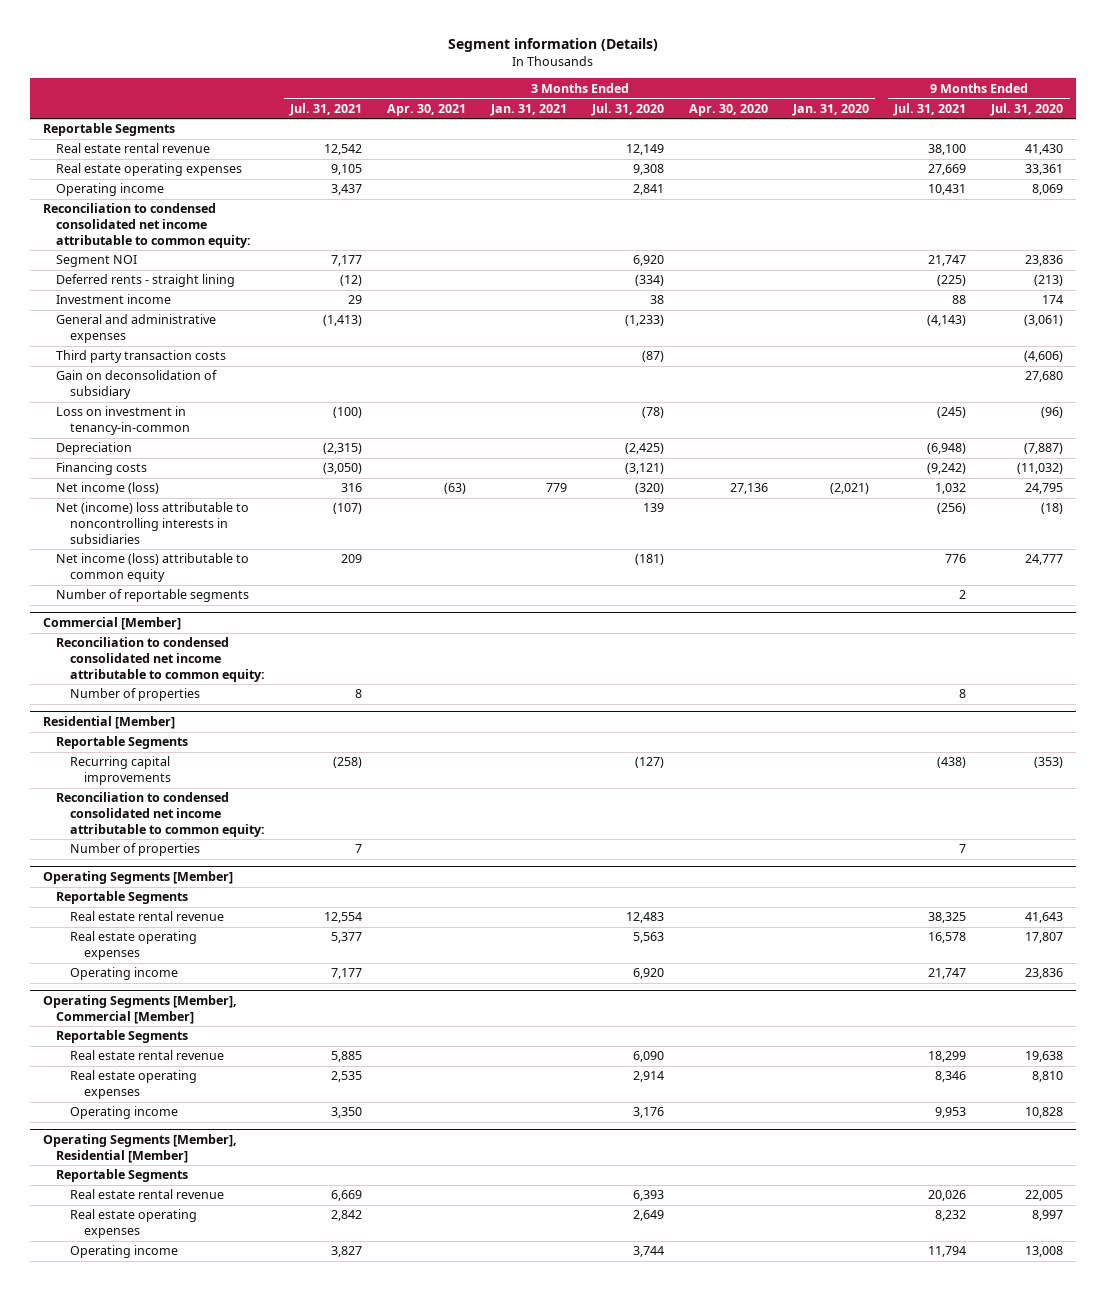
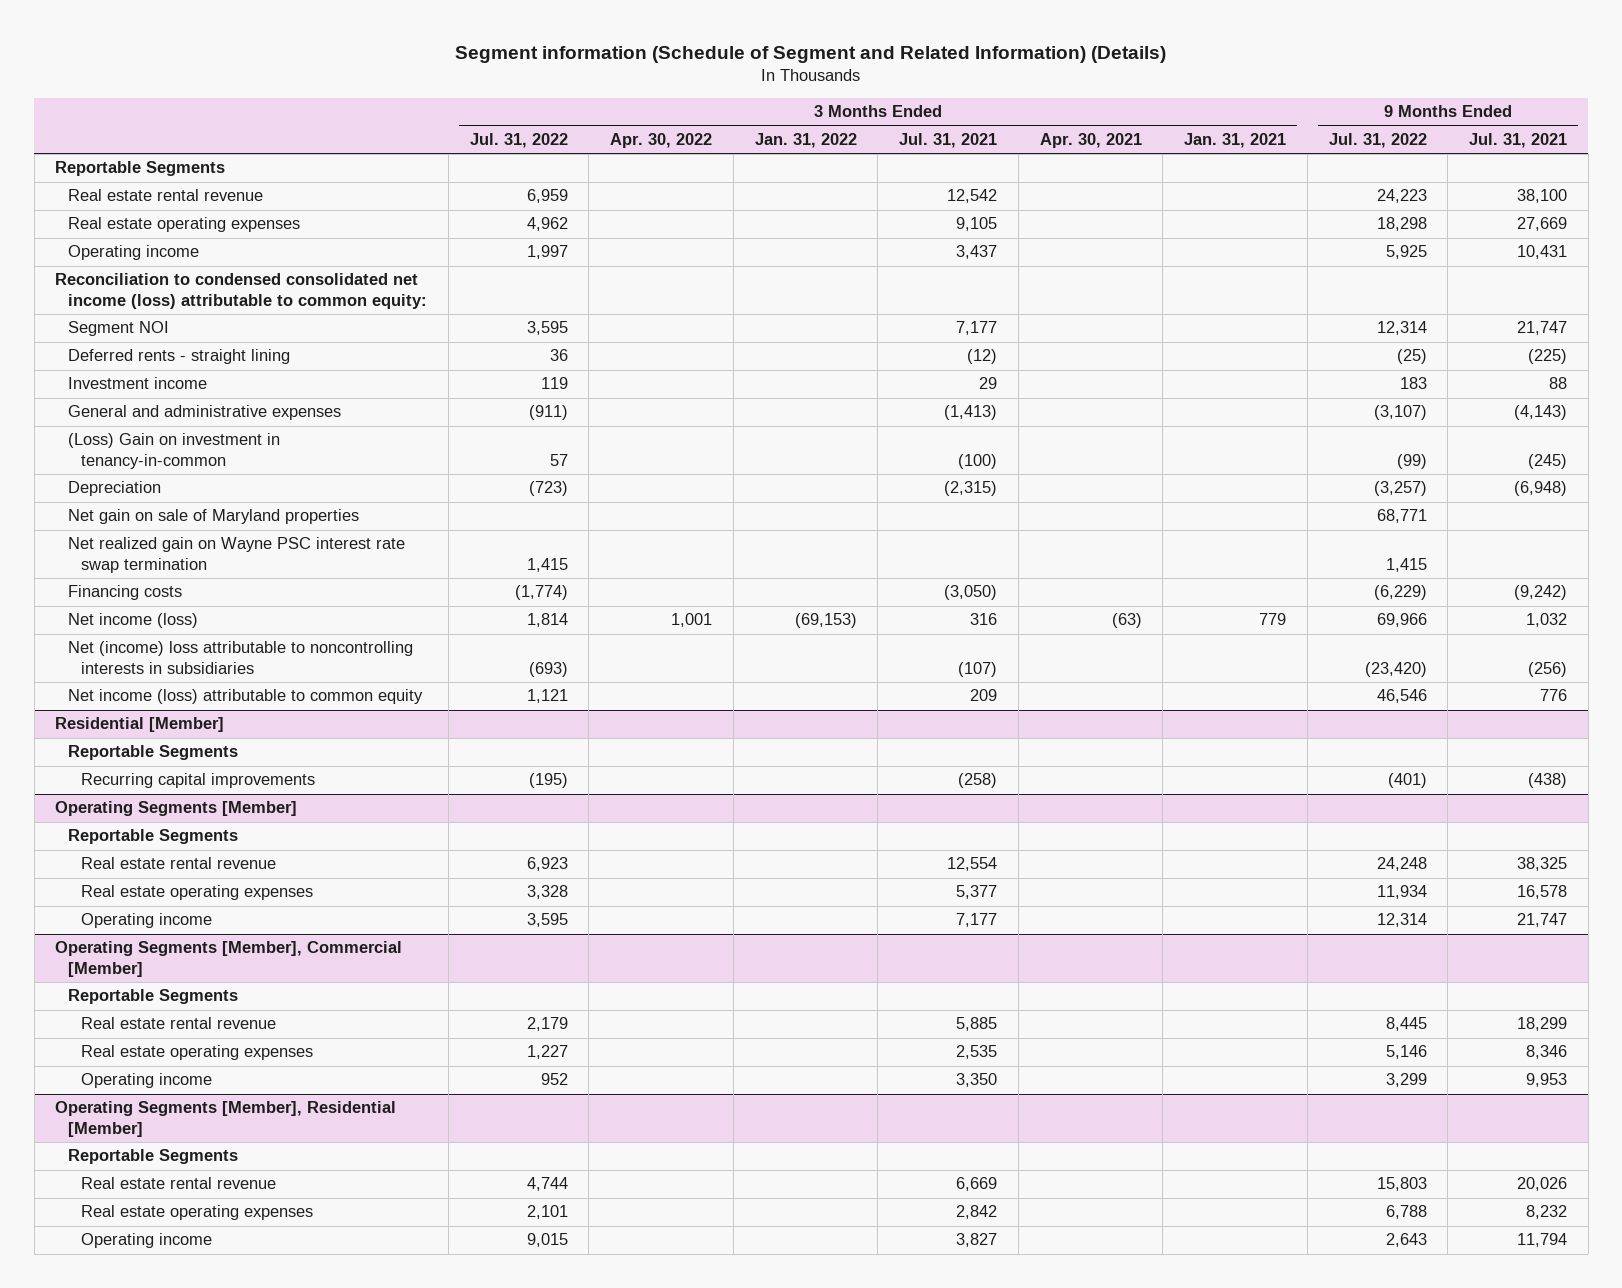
- Segment information (Details)
+ Segment information (Schedule of Segment and Related Information) (Details)
- | 3 Months Ended Jul. 31, 2021 | 3 Months Ended Apr. 30, 2021 | 3 Months Ended Jan. 31, 2021 | 3 Months Ended Jul. 31, 2020 | 3 Months Ended Apr. 30, 2020 | 3 Months Ended Jan. 31, 2020 | 9 Months Ended Jul. 31, 2021 | 9 Months Ended Jul. 31, 2020
+ | 3 Months Ended Jul. 31, 2022 | 3 Months Ended Apr. 30, 2022 | 3 Months Ended Jan. 31, 2022 | 3 Months Ended Jul. 31, 2021 | 3 Months Ended Apr. 30, 2021 | 3 Months Ended Jan. 31, 2021 | 9 Months Ended Jul. 31, 2022 | 9 Months Ended Jul. 31, 2021
- Reconciliation to condensed consolidated net income attributable to common equity:
+ Reconciliation to condensed consolidated net income (loss) attributable to common equity:
- Third party transaction costs | | | | (87) | | | | (4,606)
- Gain on deconsolidation of subsidiary | | | | | | | | 27,680
- Loss on investment in tenancy-in-common | (100) | | | (78) | | | (245) | (96)
+ (Loss) Gain on investment in tenancy-in-common | 57 | | | (100) | | | (99) | (245)
+ Net gain on sale of Maryland properties | | | | | | | 68,771 |
+ Net realized gain on Wayne PSC interest rate swap termination | 1,415 | | | | | | 1,415 |
- Number of reportable segments | | | | | | | 2 |
- Commercial [Member]
- Reconciliation to condensed consolidated net income attributable to common equity:
- Number of properties | 8 | | | | | | 8 |
@ Residential [Member]
- Reconciliation to condensed consolidated net income attributable to common equity:
- Number of properties | 7 | | | | | | 7 |

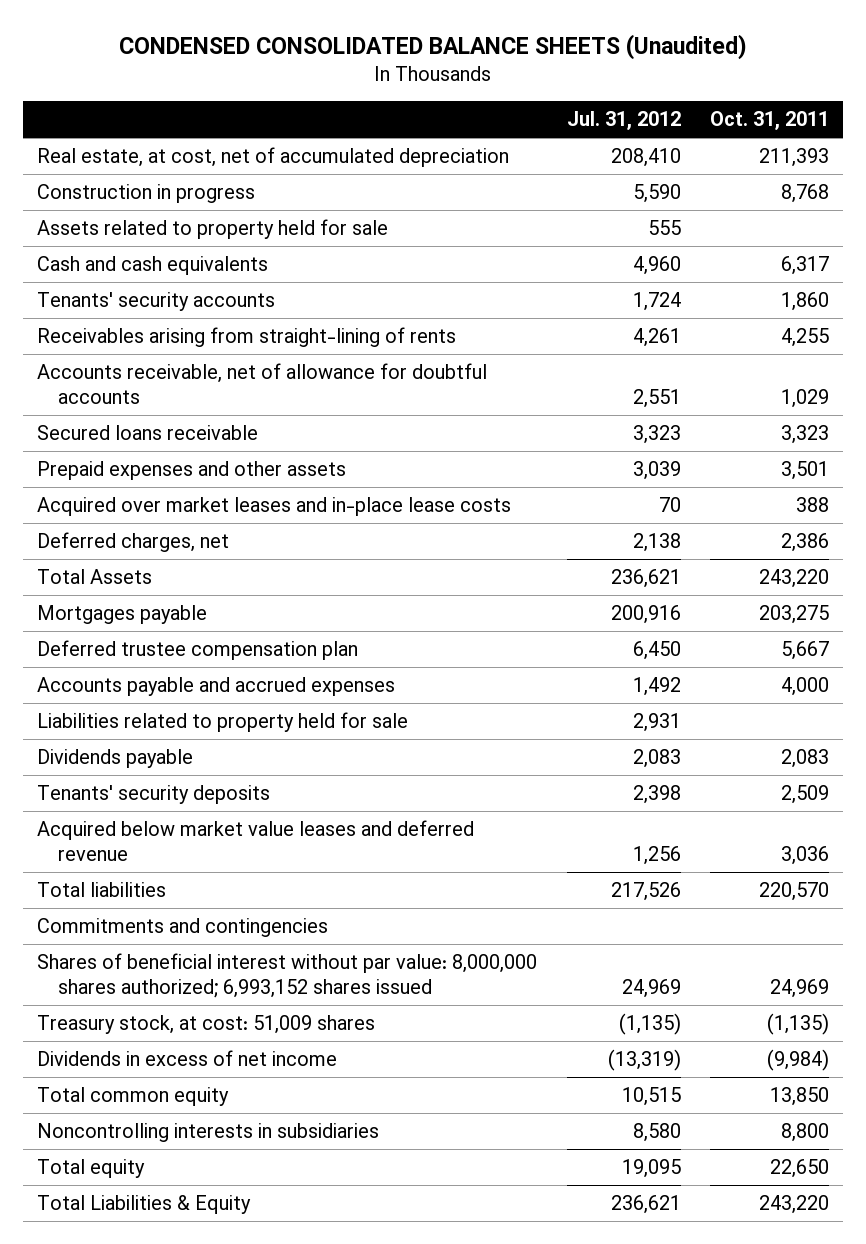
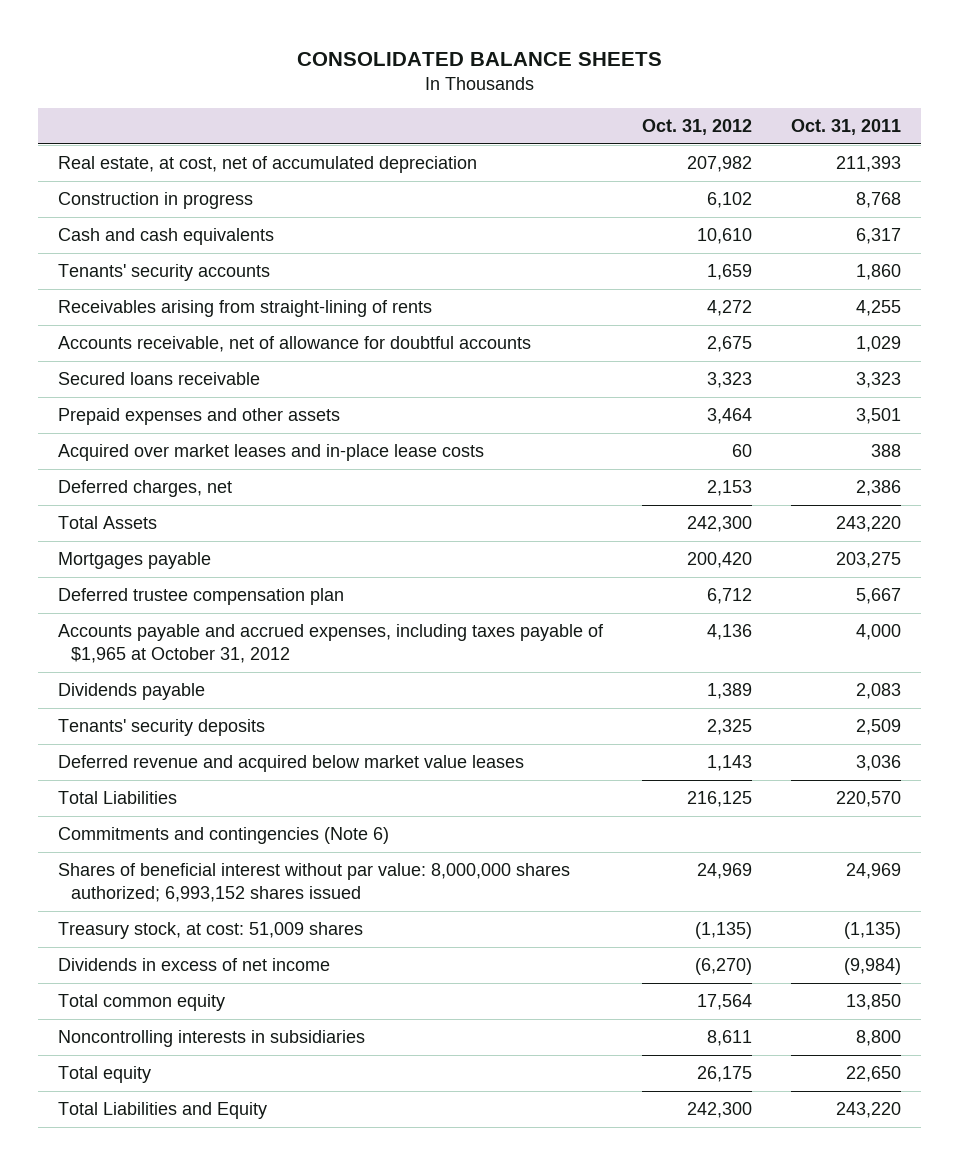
- CONDENSED CONSOLIDATED BALANCE SHEETS (Unaudited)
+ CONSOLIDATED BALANCE SHEETS
- | Jul. 31, 2012 | Oct. 31, 2011
+ | Oct. 31, 2012 | Oct. 31, 2011
- Assets related to property held for sale | 555 |
- Accounts payable and accrued expenses | 1,492 | 4,000
- Liabilities related to property held for sale | 2,931 |
+ Accounts payable and accrued expenses, including taxes payable of $1,965 at October 31, 2012 | 4,136 | 4,000
- Acquired below market value leases and deferred revenue | 1,256 | 3,036
- Total liabilities | 217,526 | 220,570
- Commitments and contingencies
+ Deferred revenue and acquired below market value leases | 1,143 | 3,036
+ Total Liabilities | 216,125 | 220,570
+ Commitments and contingencies (Note 6)
- Total Liabilities & Equity | 236,621 | 243,220
+ Total Liabilities and Equity | 242,300 | 243,220

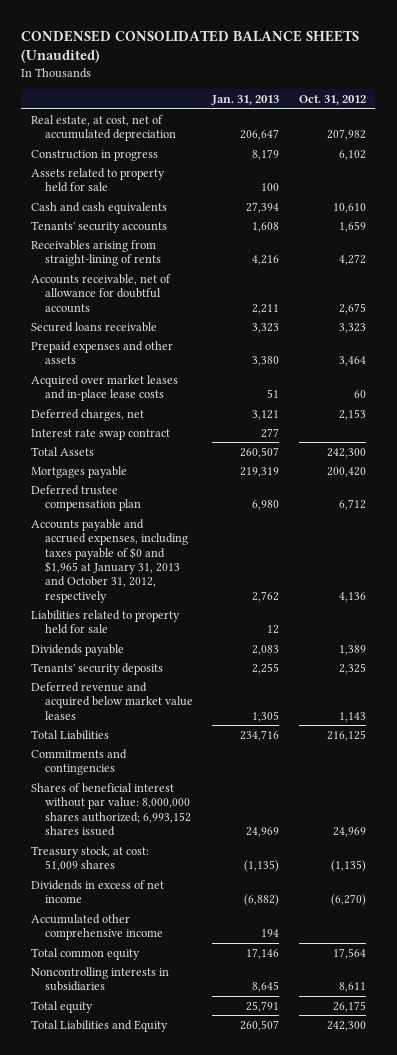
- CONSOLIDATED BALANCE SHEETS
+ CONDENSED CONSOLIDATED BALANCE SHEETS (Unaudited)
- | Oct. 31, 2012 | Oct. 31, 2011
+ | Jan. 31, 2013 | Oct. 31, 2012
+ Assets related to property held for sale | 100 |
+ Interest rate swap contract | 277 |
- Accounts payable and accrued expenses, including taxes payable of $1,965 at October 31, 2012 | 4,136 | 4,000
+ Accounts payable and accrued expenses, including taxes payable of $0 and $1,965 at January 31, 2013 and October 31, 2012, respectively | 2,762 | 4,136
+ Liabilities related to property held for sale | 12 |
- Commitments and contingencies (Note 6)
+ Commitments and contingencies
+ Accumulated other comprehensive income | 194 |

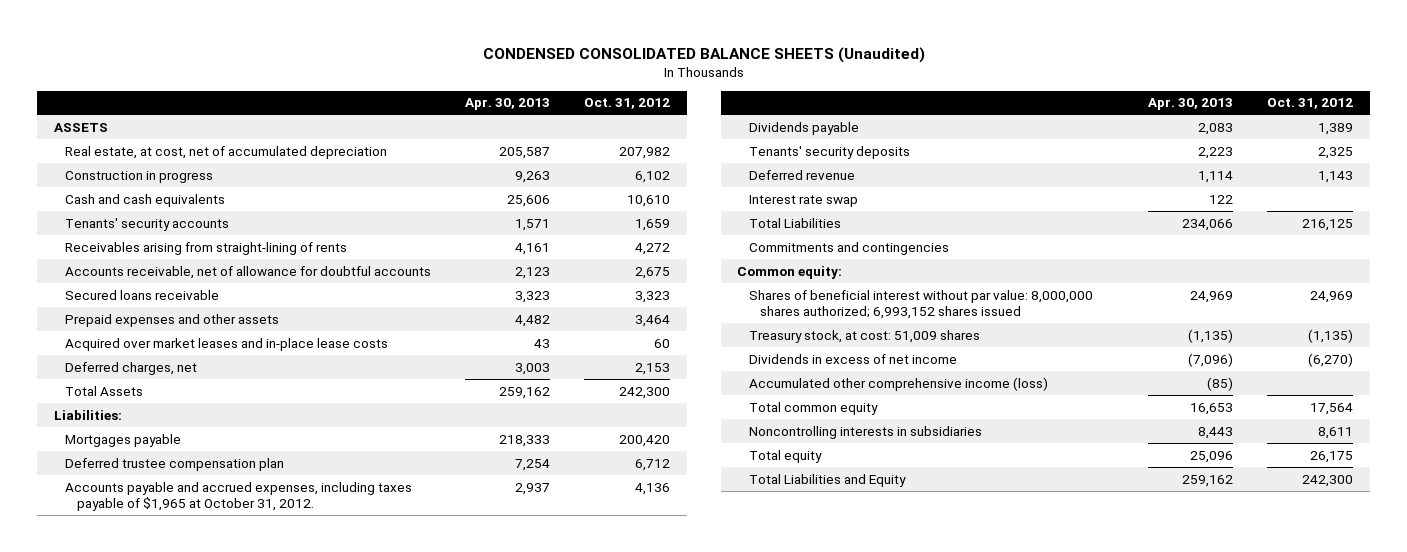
- | Jan. 31, 2013 | Oct. 31, 2012
+ | Apr. 30, 2013 | Oct. 31, 2012
+ ASSETS
- Assets related to property held for sale | 100 |
- Interest rate swap contract | 277 |
+ Liabilities:
- Accounts payable and accrued expenses, including taxes payable of $0 and $1,965 at January 31, 2013 and October 31, 2012, respectively | 2,762 | 4,136
- Liabilities related to property held for sale | 12 |
+ Accounts payable and accrued expenses, including taxes payable of $1,965 at October 31, 2012. | 2,937 | 4,136
- Deferred revenue and acquired below market value leases | 1,305 | 1,143
+ Deferred revenue | 1,114 | 1,143
+ Interest rate swap | 122 |
+ Common equity:
- Accumulated other comprehensive income | 194 |
+ Accumulated other comprehensive income (loss) | (85) |

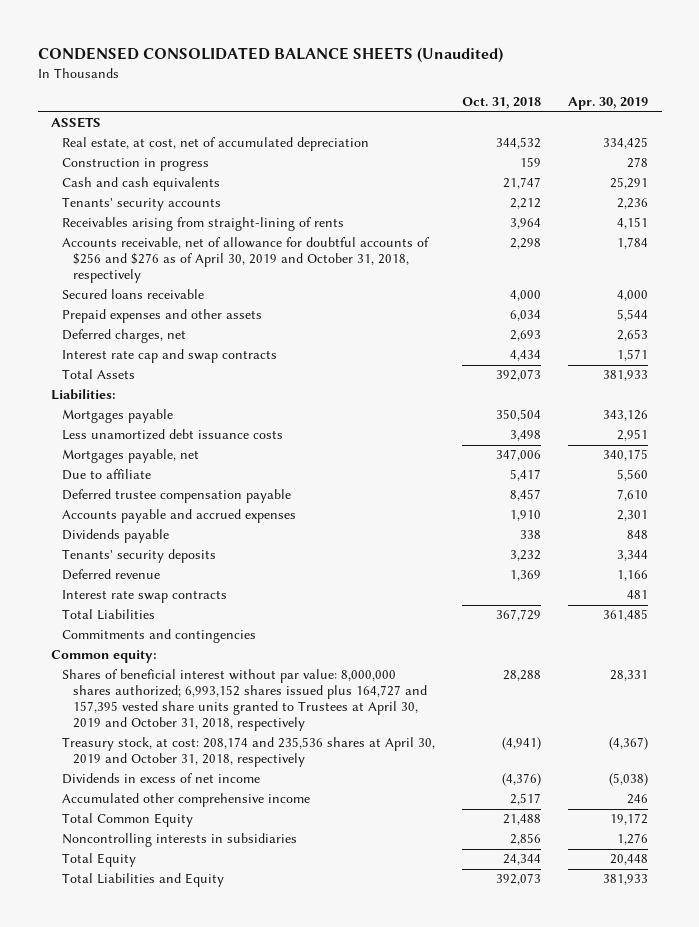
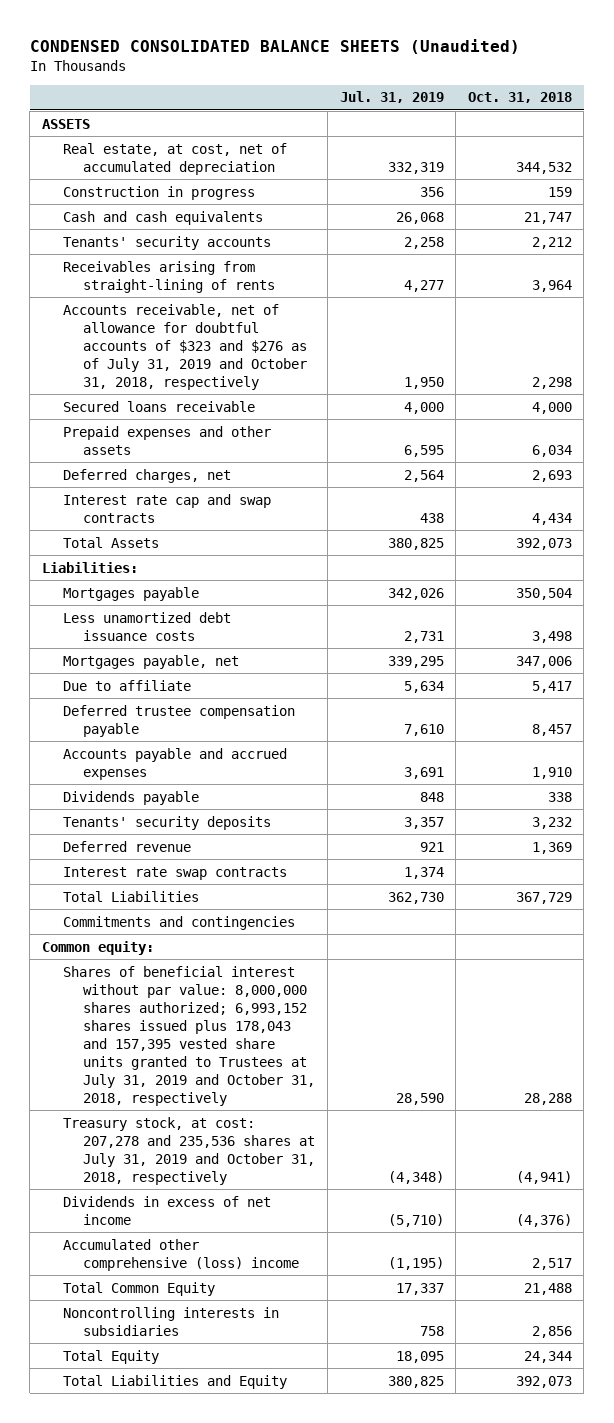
- | Oct. 31, 2018 | Apr. 30, 2019
+ | Jul. 31, 2019 | Oct. 31, 2018
- Accounts receivable, net of allowance for doubtful accounts of $256 and $276 as of April 30, 2019 and October 31, 2018, respectively | 2,298 | 1,784
+ Accounts receivable, net of allowance for doubtful accounts of $323 and $276 as of July 31, 2019 and October 31, 2018, respectively | 1,950 | 2,298
- Shares of beneficial interest without par value: 8,000,000 shares authorized; 6,993,152 shares issued plus 164,727 and 157,395 vested share units granted to Trustees at April 30, 2019 and October 31, 2018, respectively | 28,288 | 28,331
- Treasury stock, at cost: 208,174 and 235,536 shares at April 30, 2019 and October 31, 2018, respectively | (4,941) | (4,367)
+ Shares of beneficial interest without par value: 8,000,000 shares authorized; 6,993,152 shares issued plus 178,043 and 157,395 vested share units granted to Trustees at July 31, 2019 and October 31, 2018, respectively | 28,590 | 28,288
+ Treasury stock, at cost: 207,278 and 235,536 shares at July 31, 2019 and October 31, 2018, respectively | (4,348) | (4,941)
- Accumulated other comprehensive income | 2,517 | 246
+ Accumulated other comprehensive (loss) income | (1,195) | 2,517

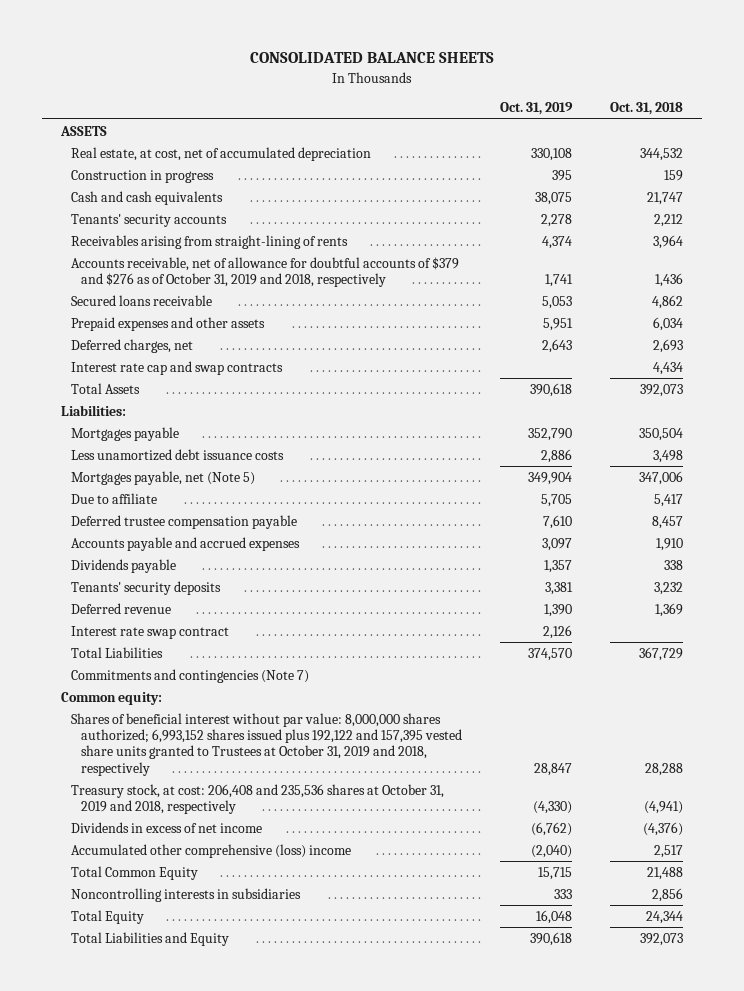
- CONDENSED CONSOLIDATED BALANCE SHEETS (Unaudited)
+ CONSOLIDATED BALANCE SHEETS
- | Jul. 31, 2019 | Oct. 31, 2018
+ | Oct. 31, 2019 | Oct. 31, 2018
- Accounts receivable, net of allowance for doubtful accounts of $323 and $276 as of July 31, 2019 and October 31, 2018, respectively | 1,950 | 2,298
- Secured loans receivable | 4,000 | 4,000
+ Accounts receivable, net of allowance for doubtful accounts of $379 and $276 as of October 31, 2019 and 2018, respectively | 1,741 | 1,436
+ Secured loans receivable | 5,053 | 4,862
- Mortgages payable, net | 339,295 | 347,006
+ Mortgages payable, net (Note 5) | 349,904 | 347,006
- Interest rate swap contracts | 1,374 |
+ Interest rate swap contract | 2,126 |
- Commitments and contingencies
+ Commitments and contingencies (Note 7)
- Shares of beneficial interest without par value: 8,000,000 shares authorized; 6,993,152 shares issued plus 178,043 and 157,395 vested share units granted to Trustees at July 31, 2019 and October 31, 2018, respectively | 28,590 | 28,288
- Treasury stock, at cost: 207,278 and 235,536 shares at July 31, 2019 and October 31, 2018, respectively | (4,348) | (4,941)
+ Shares of beneficial interest without par value: 8,000,000 shares authorized; 6,993,152 shares issued plus 192,122 and 157,395 vested share units granted to Trustees at October 31, 2019 and 2018, respectively | 28,847 | 28,288
+ Treasury stock, at cost: 206,408 and 235,536 shares at October 31, 2019 and 2018, respectively | (4,330) | (4,941)

